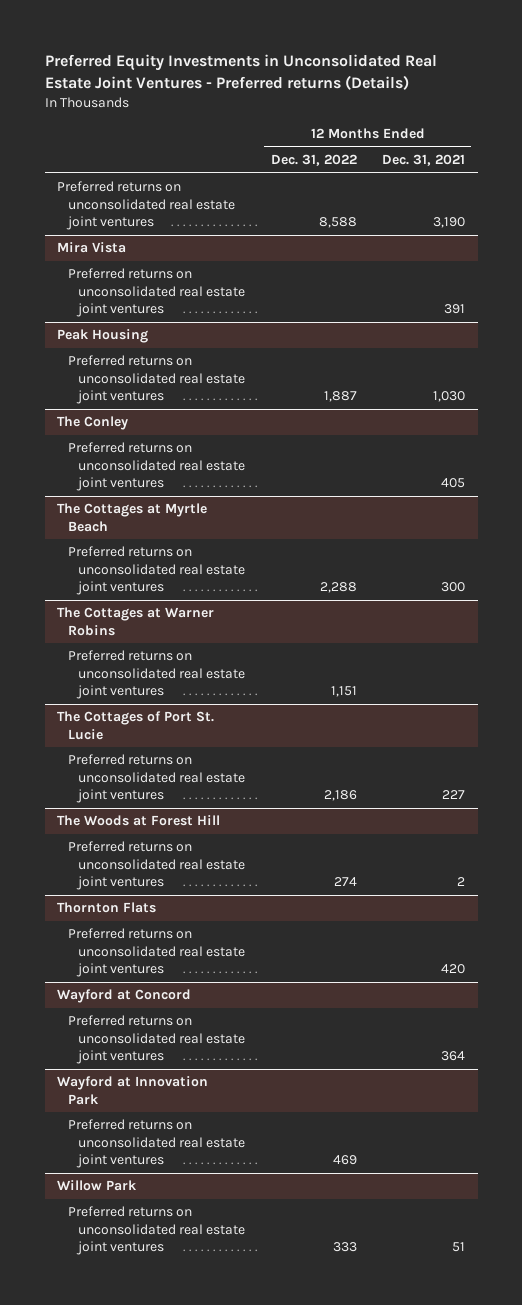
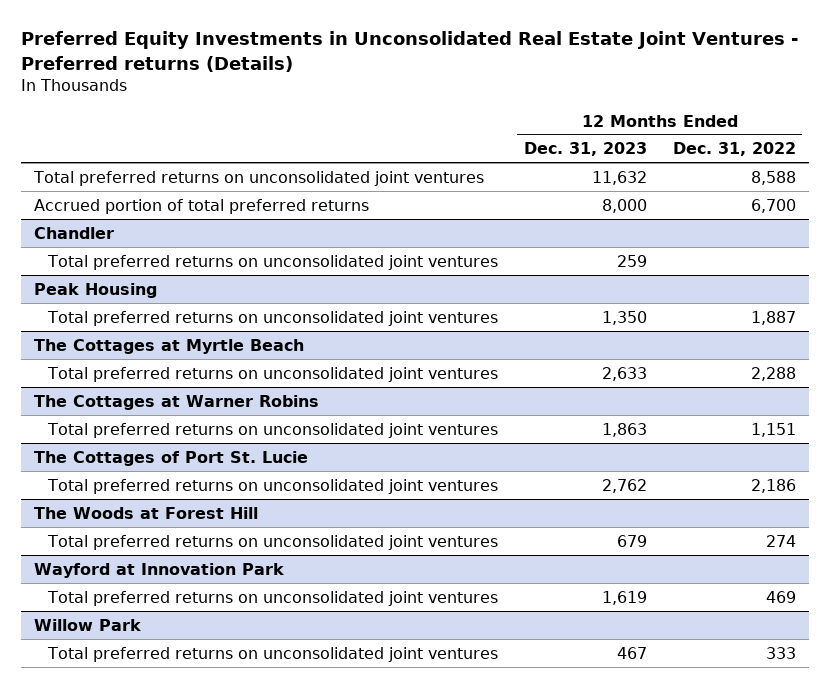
- | 12 Months Ended Dec. 31, 2022 | 12 Months Ended Dec. 31, 2021
+ | 12 Months Ended Dec. 31, 2023 | 12 Months Ended Dec. 31, 2022
- Preferred returns on unconsolidated real estate joint ventures | 8,588 | 3,190
- Mira Vista
- Preferred returns on unconsolidated real estate joint ventures | | 391
+ Total preferred returns on unconsolidated joint ventures | 11,632 | 8,588
+ Accrued portion of total preferred returns | 8,000 | 6,700
+ Chandler
+ Total preferred returns on unconsolidated joint ventures | 259 |
@ Peak Housing
- Preferred returns on unconsolidated real estate joint ventures | 1,887 | 1,030
- The Conley
- Preferred returns on unconsolidated real estate joint ventures | | 405
@ Peak Housing
+ Total preferred returns on unconsolidated joint ventures | 1,350 | 1,887
@ The Cottages at Myrtle Beach
- Preferred returns on unconsolidated real estate joint ventures | 2,288 | 300
+ Total preferred returns on unconsolidated joint ventures | 2,633 | 2,288
@ The Cottages at Warner Robins
- Preferred returns on unconsolidated real estate joint ventures | 1,151 |
+ Total preferred returns on unconsolidated joint ventures | 1,863 | 1,151
@ The Cottages of Port St. Lucie
- Preferred returns on unconsolidated real estate joint ventures | 2,186 | 227
+ Total preferred returns on unconsolidated joint ventures | 2,762 | 2,186
@ The Woods at Forest Hill
- Preferred returns on unconsolidated real estate joint ventures | 274 | 2
- Thornton Flats
- Preferred returns on unconsolidated real estate joint ventures | | 420
- Wayford at Concord
- Preferred returns on unconsolidated real estate joint ventures | | 364
@ The Woods at Forest Hill
+ Total preferred returns on unconsolidated joint ventures | 679 | 274
@ Wayford at Innovation Park
- Preferred returns on unconsolidated real estate joint ventures | 469 |
+ Total preferred returns on unconsolidated joint ventures | 1,619 | 469
@ Willow Park
- Preferred returns on unconsolidated real estate joint ventures | 333 | 51
+ Total preferred returns on unconsolidated joint ventures | 467 | 333

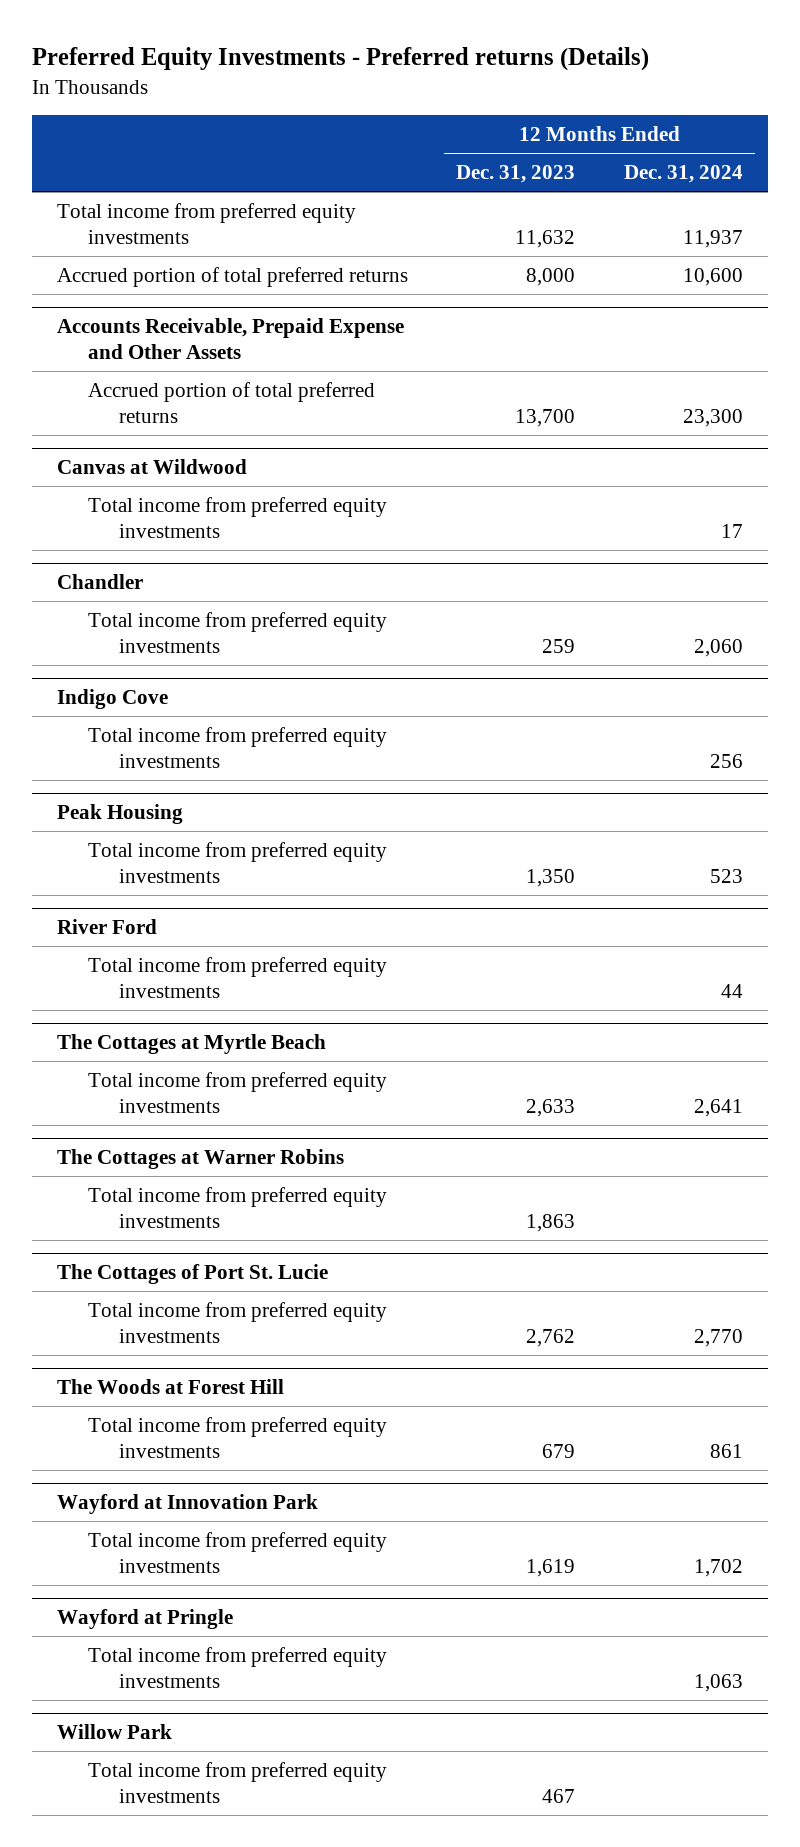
- Preferred Equity Investments in Unconsolidated Real Estate Joint Ventures - Preferred returns (Details)
+ Preferred Equity Investments - Preferred returns (Details)
- | 12 Months Ended Dec. 31, 2023 | 12 Months Ended Dec. 31, 2022
+ | 12 Months Ended Dec. 31, 2023 | 12 Months Ended Dec. 31, 2024
- Total preferred returns on unconsolidated joint ventures | 11,632 | 8,588
+ Total income from preferred equity investments | 11,632 | 11,937
+ Accounts Receivable, Prepaid Expense and Other Assets
+ Accrued portion of total preferred returns | 13,700 | 23,300
+ Canvas at Wildwood
+ Total income from preferred equity investments | | 17
@ Chandler
- Total preferred returns on unconsolidated joint ventures | 259 |
+ Total income from preferred equity investments | 259 | 2,060
+ Indigo Cove
+ Total income from preferred equity investments | | 256
@ Peak Housing
- Total preferred returns on unconsolidated joint ventures | 1,350 | 1,887
+ Total income from preferred equity investments | 1,350 | 523
+ River Ford
+ Total income from preferred equity investments | | 44
@ The Cottages at Myrtle Beach
- Total preferred returns on unconsolidated joint ventures | 2,633 | 2,288
+ Total income from preferred equity investments | 2,633 | 2,641
@ The Cottages at Warner Robins
- Total preferred returns on unconsolidated joint ventures | 1,863 | 1,151
+ Total income from preferred equity investments | 1,863 |
@ The Cottages of Port St. Lucie
- Total preferred returns on unconsolidated joint ventures | 2,762 | 2,186
+ Total income from preferred equity investments | 2,762 | 2,770
@ The Woods at Forest Hill
- Total preferred returns on unconsolidated joint ventures | 679 | 274
+ Total income from preferred equity investments | 679 | 861
@ Wayford at Innovation Park
- Total preferred returns on unconsolidated joint ventures | 1,619 | 469
+ Total income from preferred equity investments | 1,619 | 1,702
+ Wayford at Pringle
+ Total income from preferred equity investments | | 1,063
@ Willow Park
- Total preferred returns on unconsolidated joint ventures | 467 | 333
+ Total income from preferred equity investments | 467 |

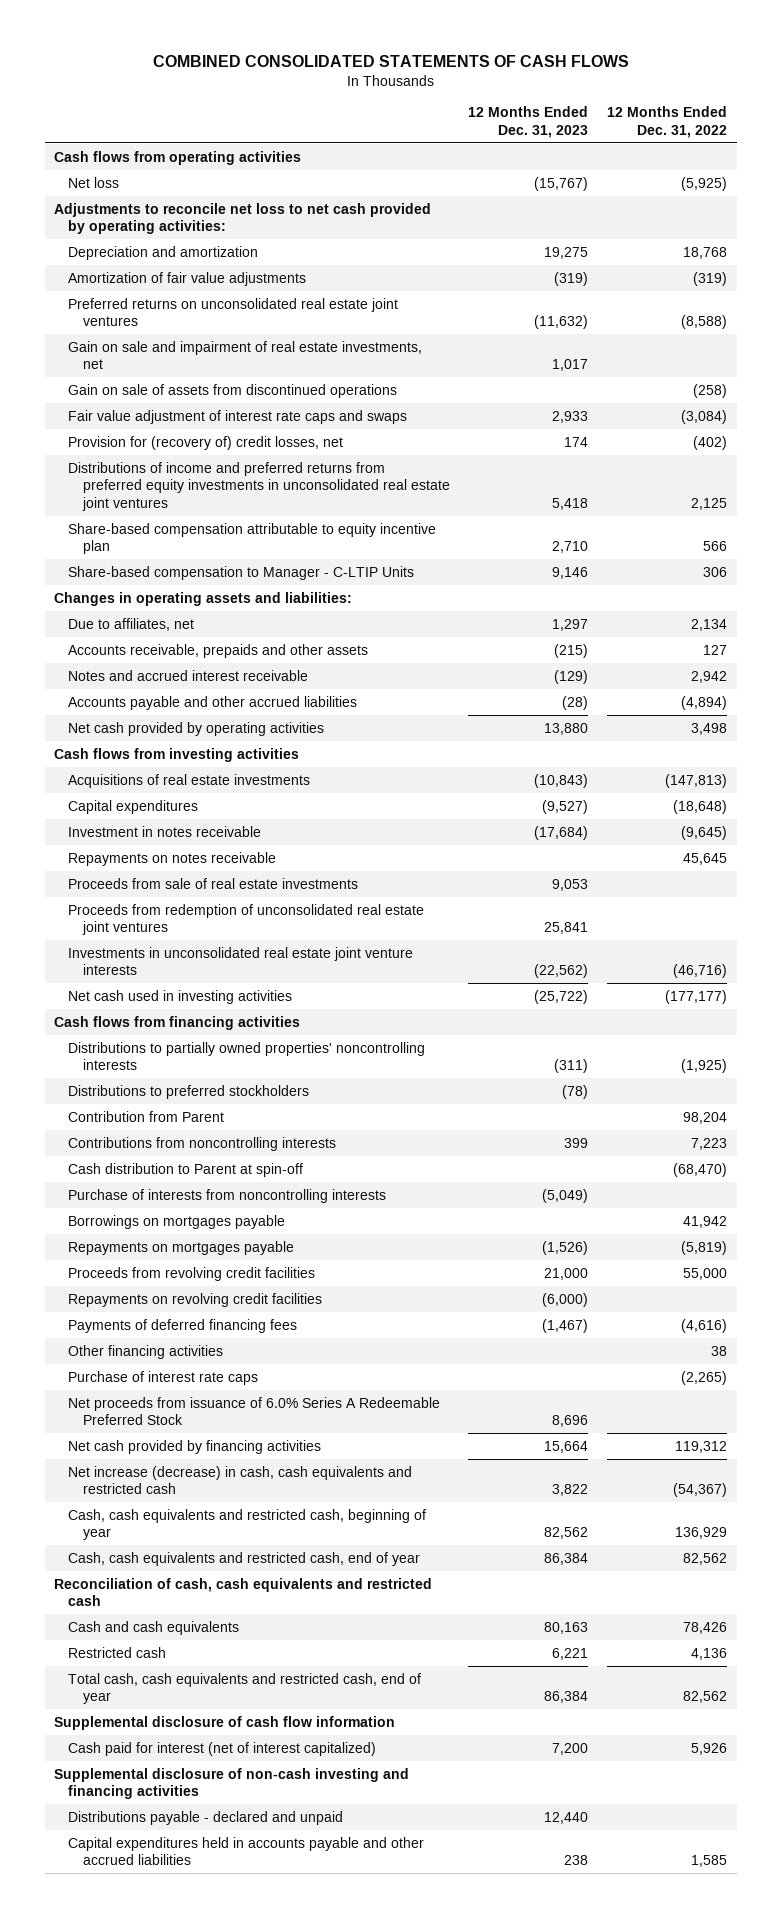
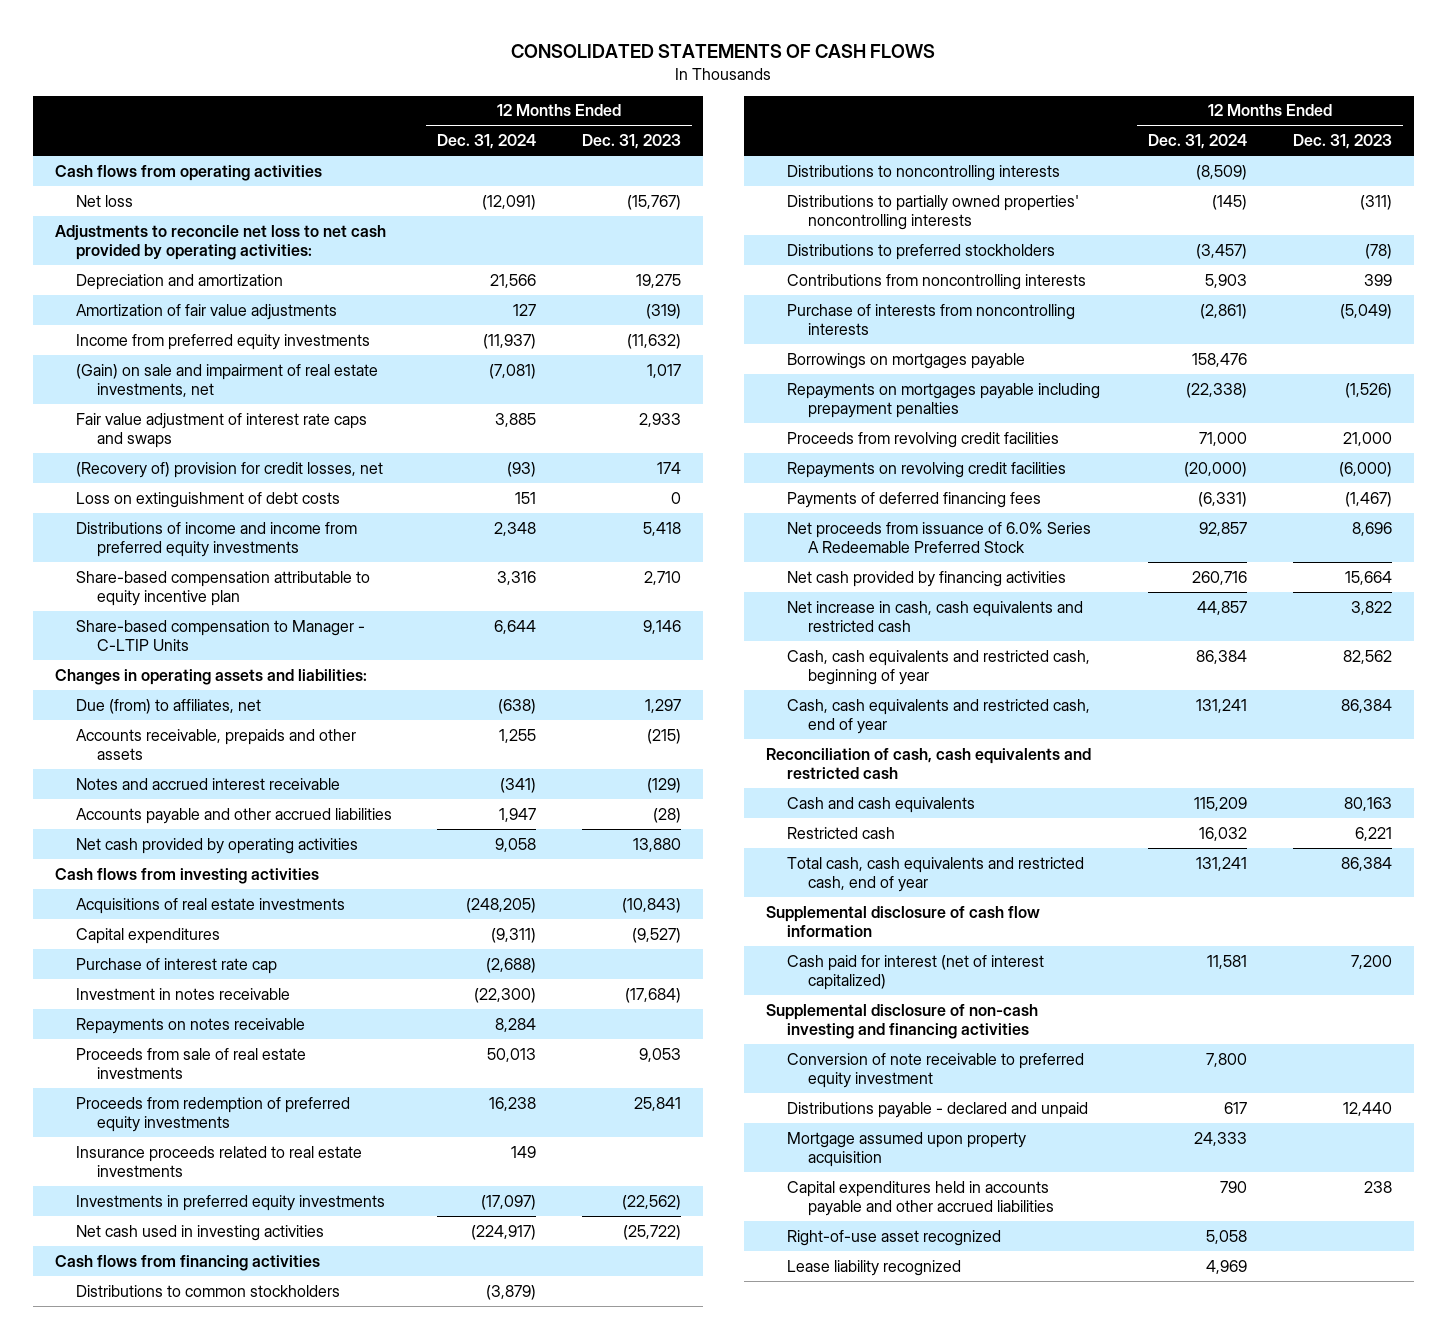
- COMBINED CONSOLIDATED STATEMENTS OF CASH FLOWS
+ CONSOLIDATED STATEMENTS OF CASH FLOWS
- | 12 Months Ended Dec. 31, 2023 | 12 Months Ended Dec. 31, 2022
+ | 12 Months Ended Dec. 31, 2024 | 12 Months Ended Dec. 31, 2023
- Preferred returns on unconsolidated real estate joint ventures | (11,632) | (8,588)
- Gain on sale and impairment of real estate investments, net | 1,017 |
- Gain on sale of assets from discontinued operations | | (258)
+ Income from preferred equity investments | (11,937) | (11,632)
+ (Gain) on sale and impairment of real estate investments, net | (7,081) | 1,017
- Provision for (recovery of) credit losses, net | 174 | (402)
- Distributions of income and preferred returns from preferred equity investments in unconsolidated real estate joint ventures | 5,418 | 2,125
+ (Recovery of) provision for credit losses, net | (93) | 174
+ Loss on extinguishment of debt costs | 151 | 0
+ Distributions of income and income from preferred equity investments | 2,348 | 5,418
- Due to affiliates, net | 1,297 | 2,134
+ Due (from) to affiliates, net | (638) | 1,297
+ Purchase of interest rate cap | (2,688) |
- Proceeds from redemption of unconsolidated real estate joint ventures | 25,841 |
- Investments in unconsolidated real estate joint venture interests | (22,562) | (46,716)
+ Proceeds from redemption of preferred equity investments | 16,238 | 25,841
+ Insurance proceeds related to real estate investments | 149 |
+ Investments in preferred equity investments | (17,097) | (22,562)
+ Distributions to common stockholders | (3,879) |
+ Distributions to noncontrolling interests | (8,509) |
- Contribution from Parent | | 98,204
- Cash distribution to Parent at spin-off | | (68,470)
- Repayments on mortgages payable | (1,526) | (5,819)
+ Repayments on mortgages payable including prepayment penalties | (22,338) | (1,526)
- Other financing activities | | 38
- Purchase of interest rate caps | | (2,265)
- Net increase (decrease) in cash, cash equivalents and restricted cash | 3,822 | (54,367)
+ Net increase in cash, cash equivalents and restricted cash | 44,857 | 3,822
+ Conversion of note receivable to preferred equity investment | 7,800 |
+ Mortgage assumed upon property acquisition | 24,333 |
+ Right-of-use asset recognized | 5,058 |
+ Lease liability recognized | 4,969 |

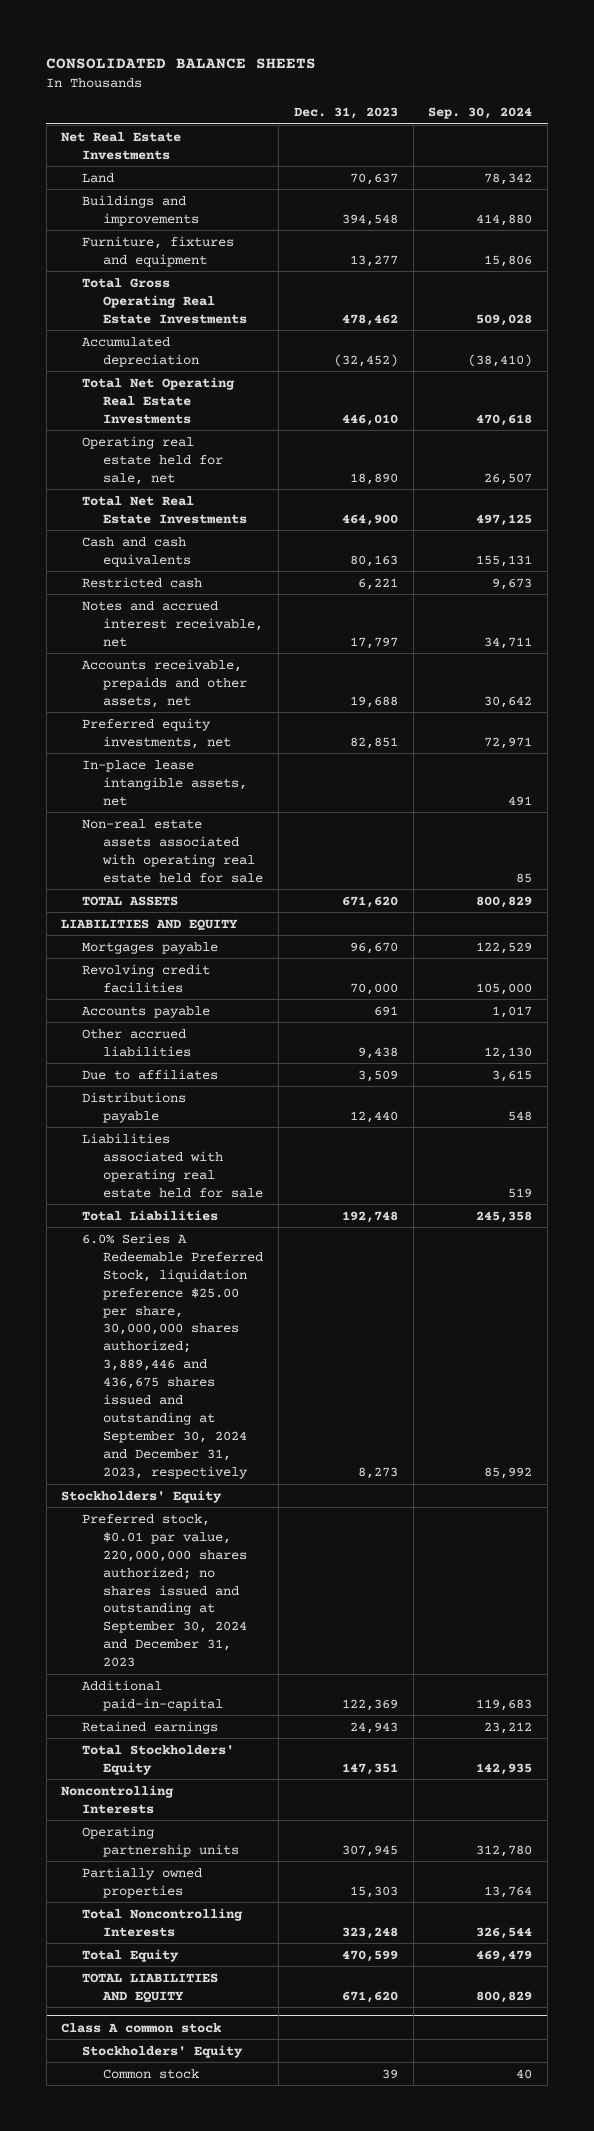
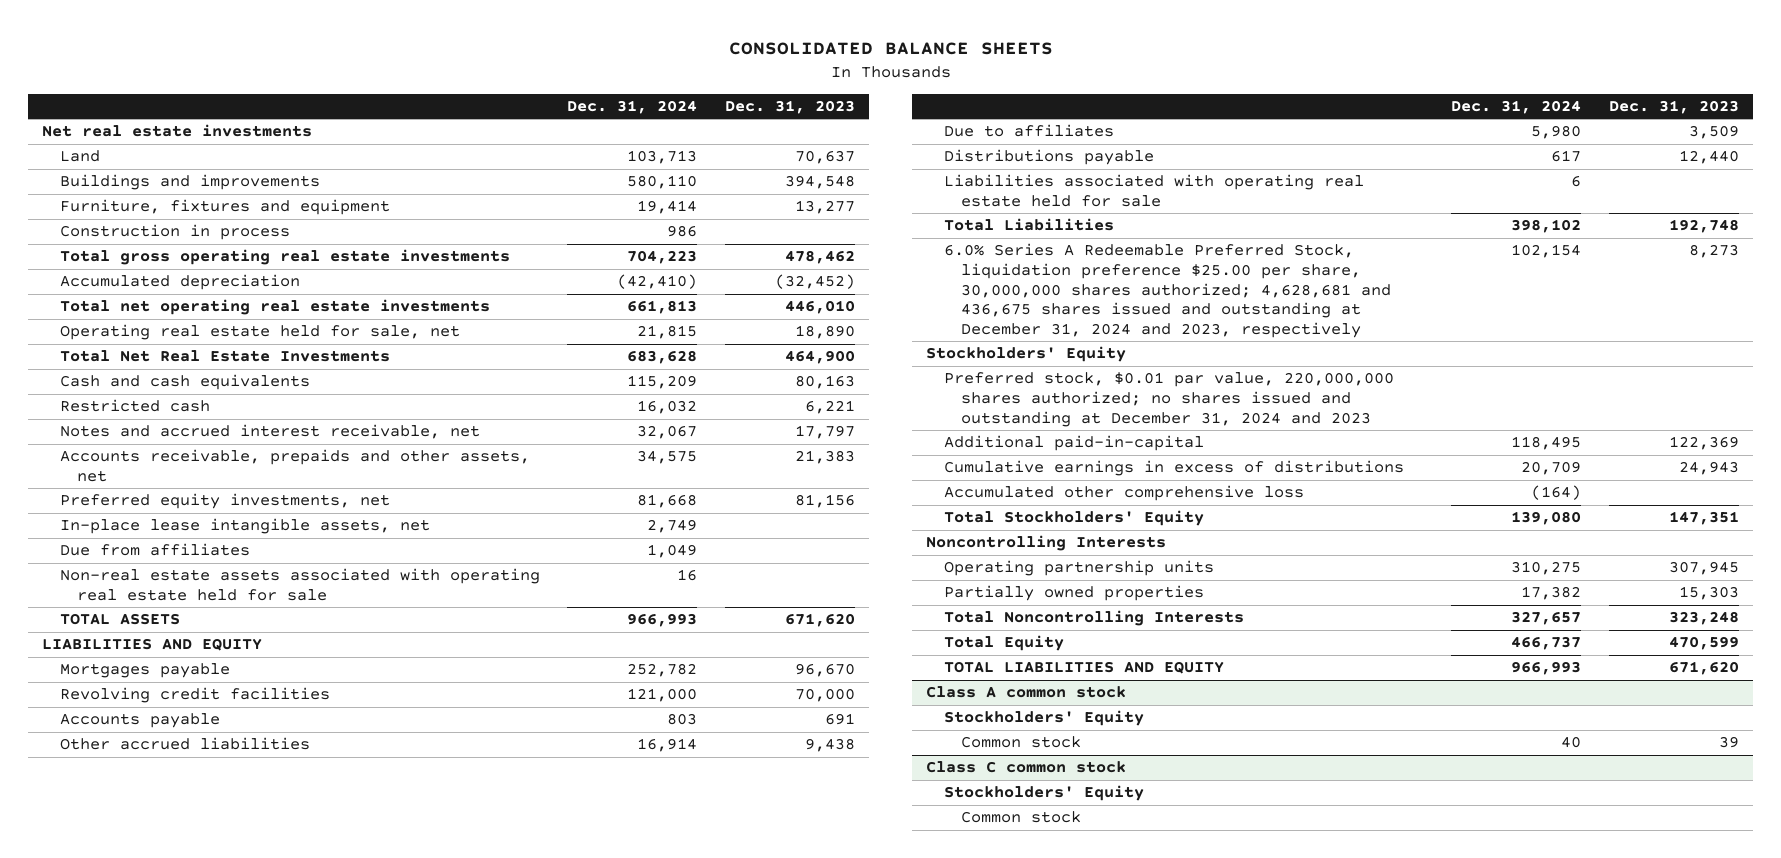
- | Dec. 31, 2023 | Sep. 30, 2024
+ | Dec. 31, 2024 | Dec. 31, 2023
- Net Real Estate Investments
+ Net real estate investments
- Total Gross Operating Real Estate Investments | 478,462 | 509,028
+ Construction in process | 986 |
+ Total gross operating real estate investments | 704,223 | 478,462
- Total Net Operating Real Estate Investments | 446,010 | 470,618
+ Total net operating real estate investments | 661,813 | 446,010
- Accounts receivable, prepaids and other assets, net | 19,688 | 30,642
- Preferred equity investments, net | 82,851 | 72,971
+ Accounts receivable, prepaids and other assets, net | 34,575 | 21,383
+ Preferred equity investments, net | 81,668 | 81,156
+ Due from affiliates | 1,049 |
- 6.0% Series A Redeemable Preferred Stock, liquidation preference $25.00 per share, 30,000,000 shares authorized; 3,889,446 and 436,675 shares issued and outstanding at September 30, 2024 and December 31, 2023, respectively | 8,273 | 85,992
+ 6.0% Series A Redeemable Preferred Stock, liquidation preference $25.00 per share, 30,000,000 shares authorized; 4,628,681 and 436,675 shares issued and outstanding at December 31, 2024 and 2023, respectively | 102,154 | 8,273
- Preferred stock, $0.01 par value, 220,000,000 shares authorized; no shares issued and outstanding at September 30, 2024 and December 31, 2023
+ Preferred stock, $0.01 par value, 220,000,000 shares authorized; no shares issued and outstanding at December 31, 2024 and 2023
- Retained earnings | 24,943 | 23,212
+ Cumulative earnings in excess of distributions | 20,709 | 24,943
+ Accumulated other comprehensive loss | (164) |
+ Class C common stock
+ Stockholders' Equity
+ Common stock

